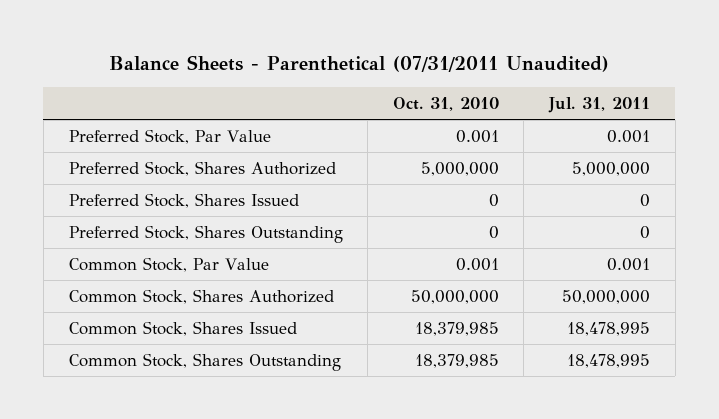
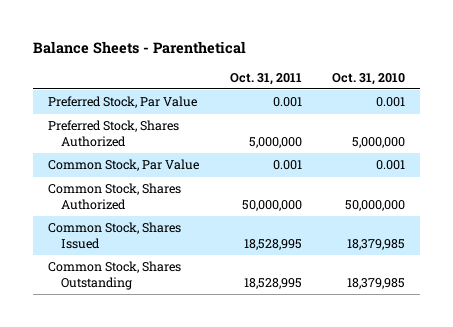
- Balance Sheets - Parenthetical (07/31/2011 Unaudited)
+ Balance Sheets - Parenthetical
- | Oct. 31, 2010 | Jul. 31, 2011
+ | Oct. 31, 2011 | Oct. 31, 2010
- Preferred Stock, Shares Issued | 0 | 0
- Preferred Stock, Shares Outstanding | 0 | 0

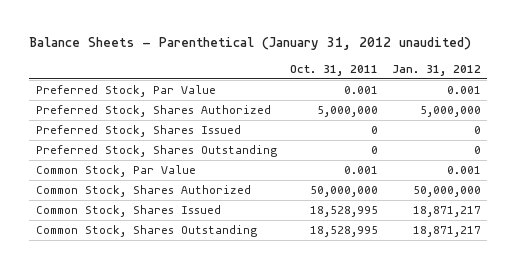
- Balance Sheets - Parenthetical
+ Balance Sheets - Parenthetical (January 31, 2012 unaudited)
- | Oct. 31, 2011 | Oct. 31, 2010
+ | Oct. 31, 2011 | Jan. 31, 2012
+ Preferred Stock, Shares Issued | 0 | 0
+ Preferred Stock, Shares Outstanding | 0 | 0

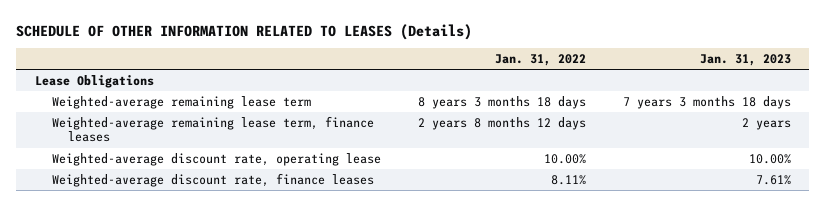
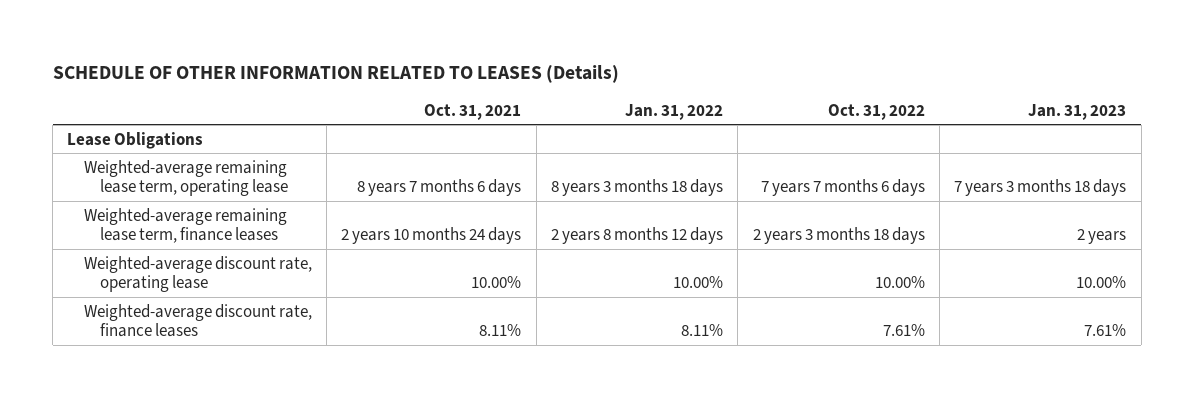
- | Jan. 31, 2022 | Jan. 31, 2023
+ | Oct. 31, 2021 | Jan. 31, 2022 | Oct. 31, 2022 | Jan. 31, 2023
- Weighted-average remaining lease term | 8 years 3 months 18 days | 7 years 3 months 18 days
+ Weighted-average remaining lease term, operating lease | 8 years 7 months 6 days | 8 years 3 months 18 days | 7 years 7 months 6 days | 7 years 3 months 18 days

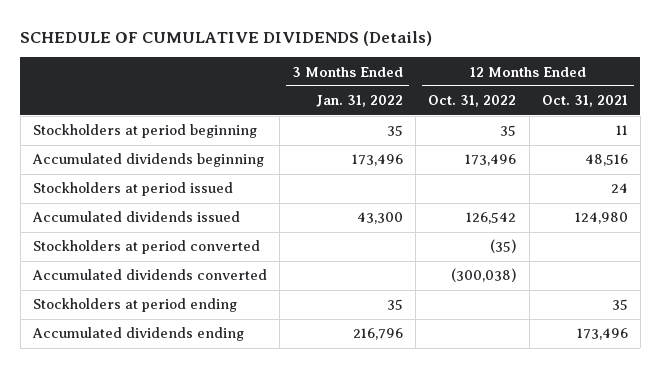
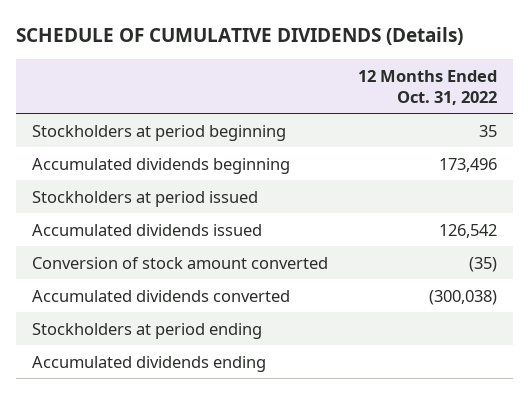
- | 3 Months Ended Jan. 31, 2022 | 12 Months Ended Oct. 31, 2022 | 12 Months Ended Oct. 31, 2021
+ | 12 Months Ended Oct. 31, 2022
- Stockholders at period converted | | (35) |
+ Conversion of stock amount converted | (35)

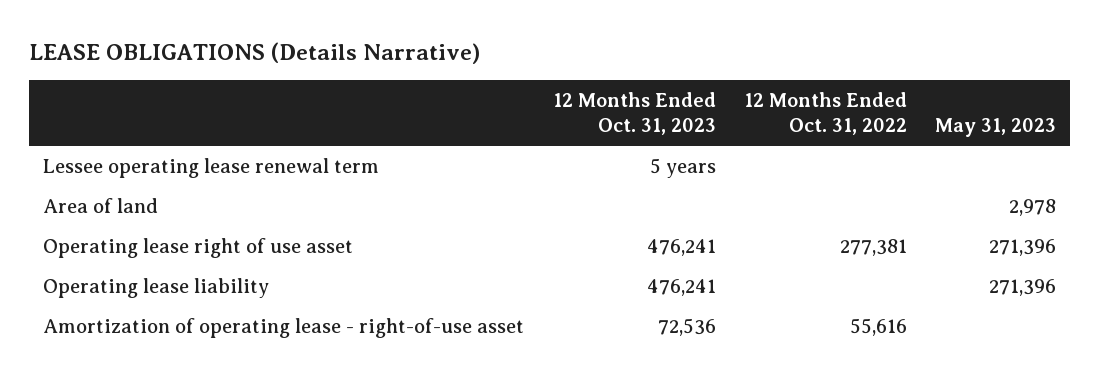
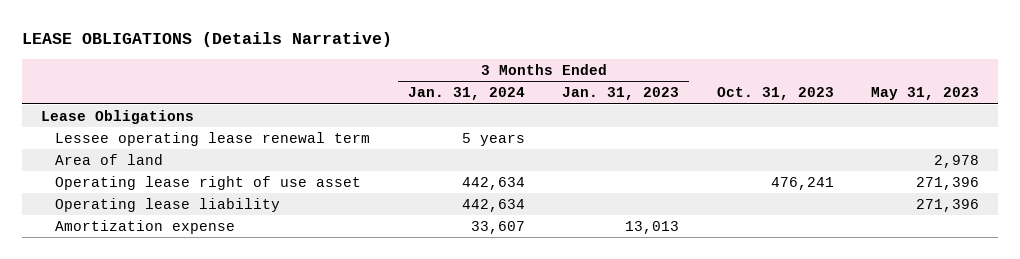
- | 12 Months Ended Oct. 31, 2023 | 12 Months Ended Oct. 31, 2022 | May 31, 2023
+ | 3 Months Ended Jan. 31, 2024 | 3 Months Ended Jan. 31, 2023 | Oct. 31, 2023 | May 31, 2023
+ Lease Obligations
- Amortization of operating lease - right-of-use asset | 72,536 | 55,616 |
+ Amortization expense | 33,607 | 13,013 | |

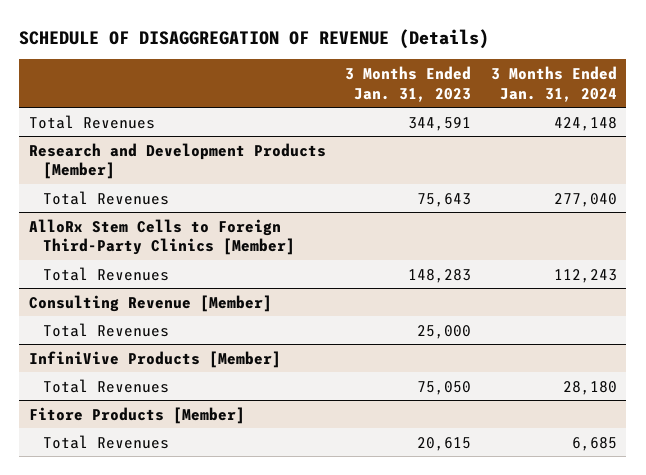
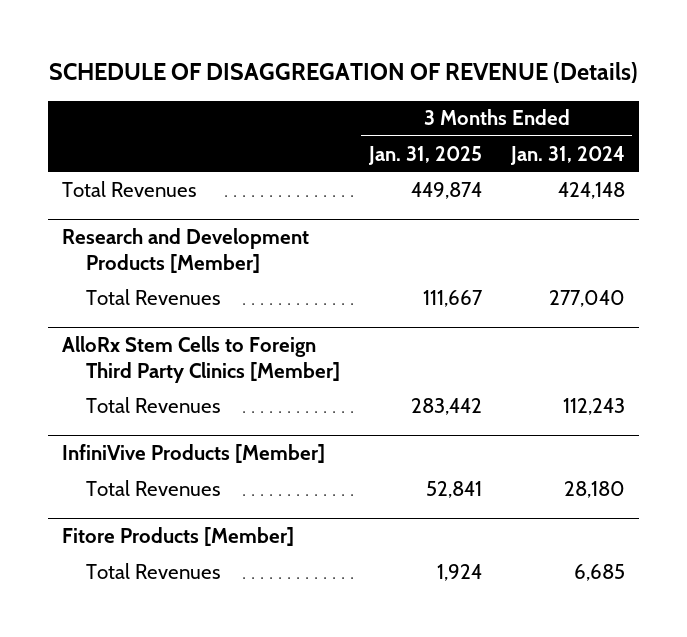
- | 3 Months Ended Jan. 31, 2023 | 3 Months Ended Jan. 31, 2024
+ | 3 Months Ended Jan. 31, 2025 | 3 Months Ended Jan. 31, 2024
- AlloRx Stem Cells to Foreign Third-Party Clinics [Member]
+ AlloRx Stem Cells to Foreign Third Party Clinics [Member]
- Consulting Revenue [Member]
- Total Revenues | 25,000 |

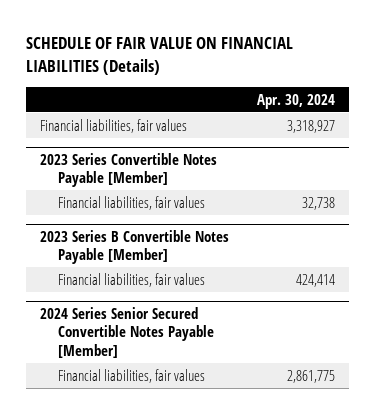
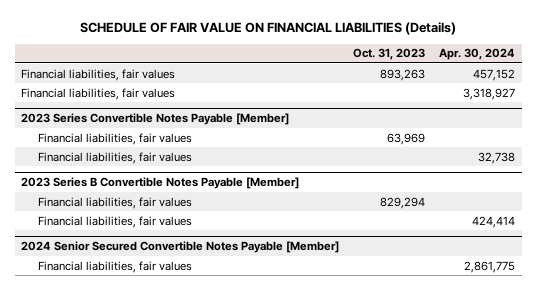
- | Apr. 30, 2024
+ | Oct. 31, 2023 | Apr. 30, 2024
+ Financial liabilities, fair values | 893,263 | 457,152
@ 2023 Series Convertible Notes Payable [Member]
+ Financial liabilities, fair values | 63,969 |
@ 2023 Series B Convertible Notes Payable [Member]
+ Financial liabilities, fair values | 829,294 |
- 2024 Series Senior Secured Convertible Notes Payable [Member]
+ 2024 Senior Secured Convertible Notes Payable [Member]

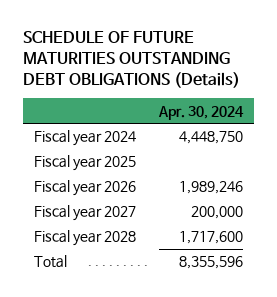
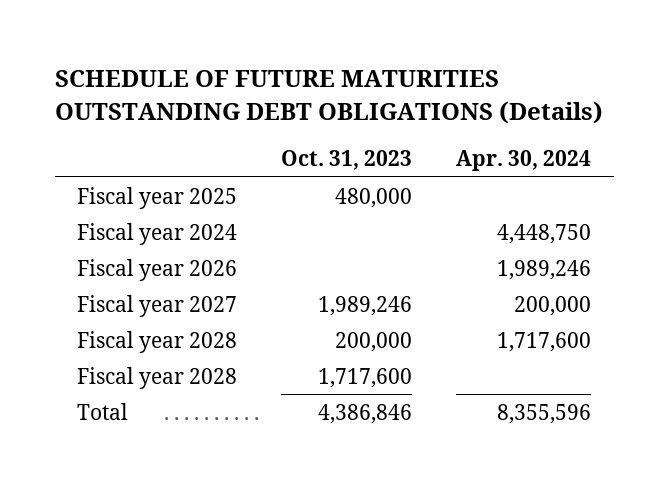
- | Apr. 30, 2024
+ | Oct. 31, 2023 | Apr. 30, 2024
moved down: Fiscal year 2024 | | 4,448,750
+ Fiscal year 2028 | 1,717,600 |

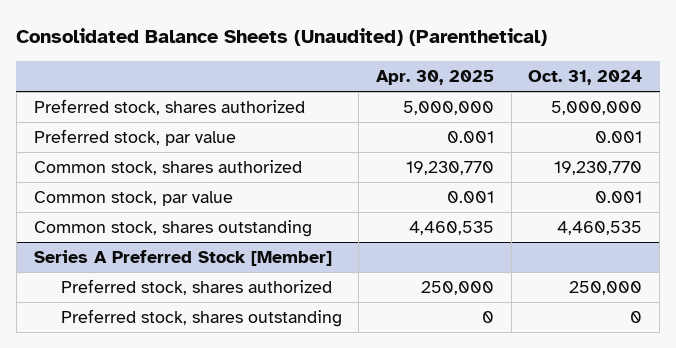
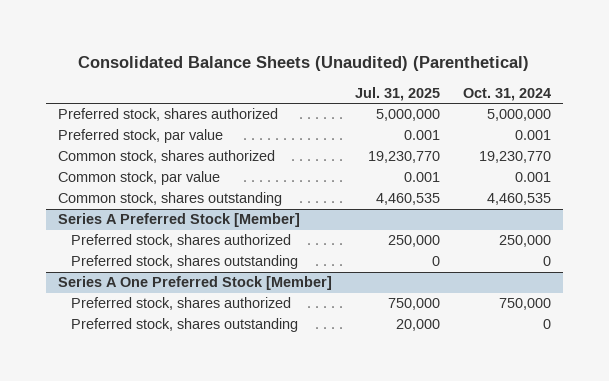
- | Apr. 30, 2025 | Oct. 31, 2024
+ | Jul. 31, 2025 | Oct. 31, 2024
+ Series A One Preferred Stock [Member]
+ Preferred stock, shares authorized | 750,000 | 750,000
+ Preferred stock, shares outstanding | 20,000 | 0

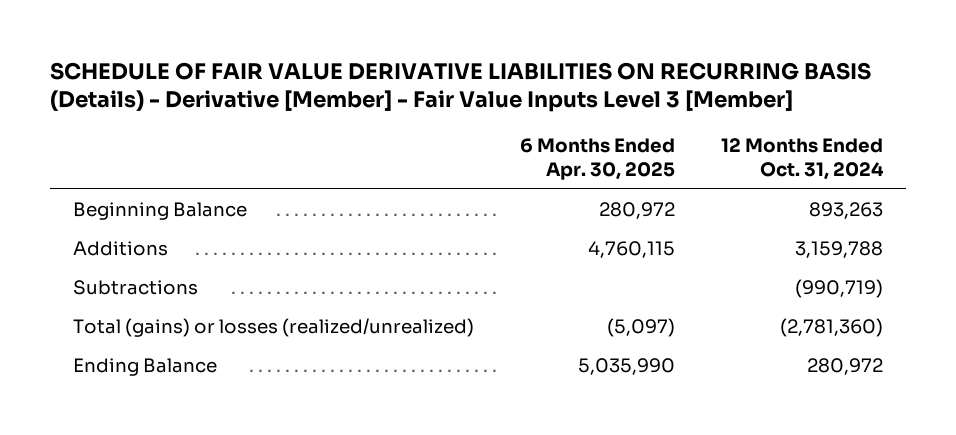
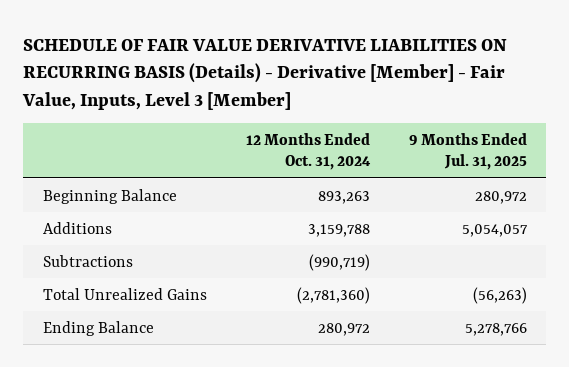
- SCHEDULE OF FAIR VALUE DERIVATIVE LIABILITIES ON RECURRING BASIS (Details) - Derivative [Member] - Fair Value Inputs Level 3 [Member]
+ SCHEDULE OF FAIR VALUE DERIVATIVE LIABILITIES ON RECURRING BASIS (Details) - Derivative [Member] - Fair Value, Inputs, Level 3 [Member]
- | 6 Months Ended Apr. 30, 2025 | 12 Months Ended Oct. 31, 2024
+ | 12 Months Ended Oct. 31, 2024 | 9 Months Ended Jul. 31, 2025
- Total (gains) or losses (realized/unrealized) | (5,097) | (2,781,360)
+ Total Unrealized Gains | (2,781,360) | (56,263)

